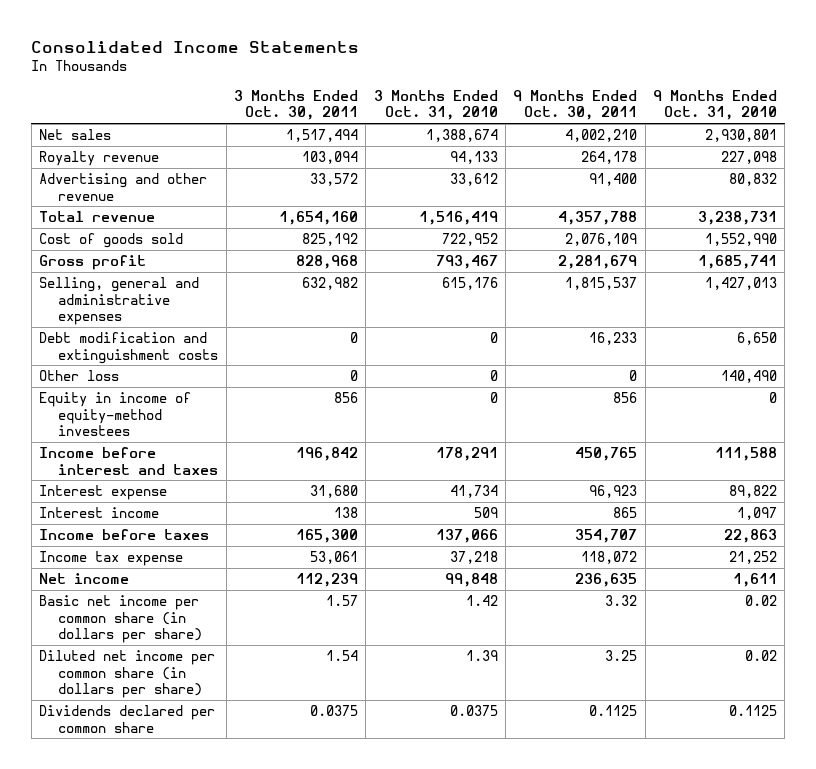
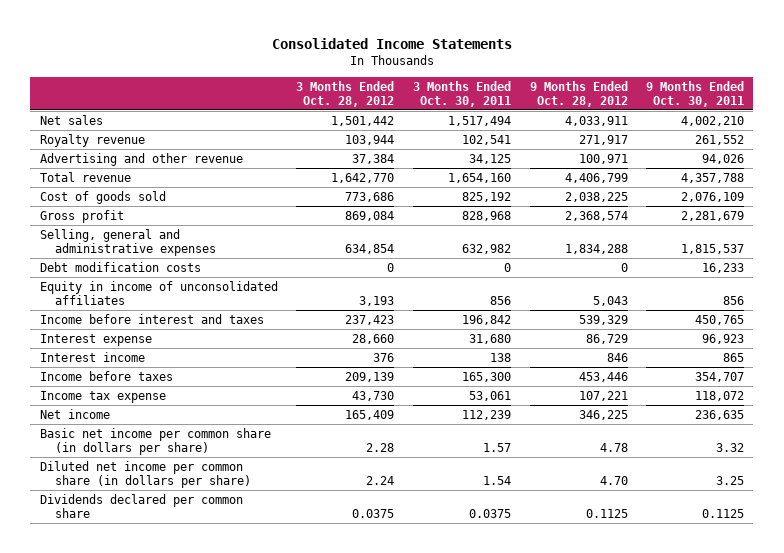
- | 3 Months Ended Oct. 30, 2011 | 3 Months Ended Oct. 31, 2010 | 9 Months Ended Oct. 30, 2011 | 9 Months Ended Oct. 31, 2010
+ | 3 Months Ended Oct. 28, 2012 | 3 Months Ended Oct. 30, 2011 | 9 Months Ended Oct. 28, 2012 | 9 Months Ended Oct. 30, 2011
- Royalty revenue | 103,094 | 94,133 | 264,178 | 227,098
- Advertising and other revenue | 33,572 | 33,612 | 91,400 | 80,832
+ Royalty revenue | 103,944 | 102,541 | 271,917 | 261,552
+ Advertising and other revenue | 37,384 | 34,125 | 100,971 | 94,026
- Debt modification and extinguishment costs | 0 | 0 | 16,233 | 6,650
- Other loss | 0 | 0 | 0 | 140,490
- Equity in income of equity-method investees | 856 | 0 | 856 | 0
+ Debt modification costs | 0 | 0 | 0 | 16,233
+ Equity in income of unconsolidated affiliates | 3,193 | 856 | 5,043 | 856

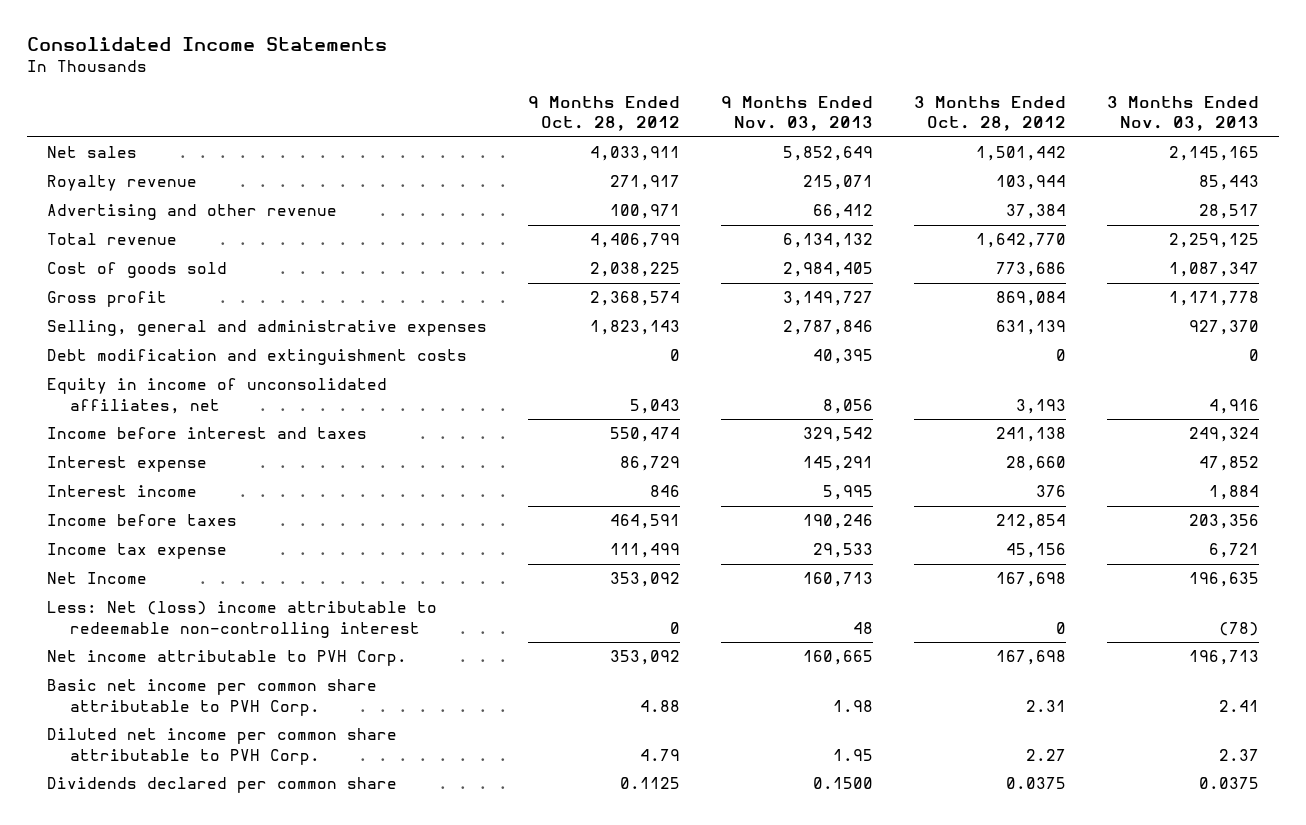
- | 3 Months Ended Oct. 28, 2012 | 3 Months Ended Oct. 30, 2011 | 9 Months Ended Oct. 28, 2012 | 9 Months Ended Oct. 30, 2011
+ | 9 Months Ended Oct. 28, 2012 | 9 Months Ended Nov. 03, 2013 | 3 Months Ended Oct. 28, 2012 | 3 Months Ended Nov. 03, 2013
- Selling, general and administrative expenses | 634,854 | 632,982 | 1,834,288 | 1,815,537
- Debt modification costs | 0 | 0 | 0 | 16,233
- Equity in income of unconsolidated affiliates | 3,193 | 856 | 5,043 | 856
- Income before interest and taxes | 237,423 | 196,842 | 539,329 | 450,765
+ Selling, general and administrative expenses | 1,823,143 | 2,787,846 | 631,139 | 927,370
+ Debt modification and extinguishment costs | 0 | 40,395 | 0 | 0
+ Equity in income of unconsolidated affiliates, net | 5,043 | 8,056 | 3,193 | 4,916
+ Income before interest and taxes | 550,474 | 329,542 | 241,138 | 249,324
- Income before taxes | 209,139 | 165,300 | 453,446 | 354,707
- Income tax expense | 43,730 | 53,061 | 107,221 | 118,072
- Net income | 165,409 | 112,239 | 346,225 | 236,635
- Basic net income per common share (in dollars per share) | 2.28 | 1.57 | 4.78 | 3.32
- Diluted net income per common share (in dollars per share) | 2.24 | 1.54 | 4.70 | 3.25
+ Income before taxes | 464,591 | 190,246 | 212,854 | 203,356
+ Income tax expense | 111,499 | 29,533 | 45,156 | 6,721
+ Net Income | 353,092 | 160,713 | 167,698 | 196,635
+ Less: Net (loss) income attributable to redeemable non-controlling interest | 0 | 48 | 0 | (78)
+ Net income attributable to PVH Corp. | 353,092 | 160,665 | 167,698 | 196,713
+ Basic net income per common share attributable to PVH Corp. | 4.88 | 1.98 | 2.31 | 2.41
+ Diluted net income per common share attributable to PVH Corp. | 4.79 | 1.95 | 2.27 | 2.37

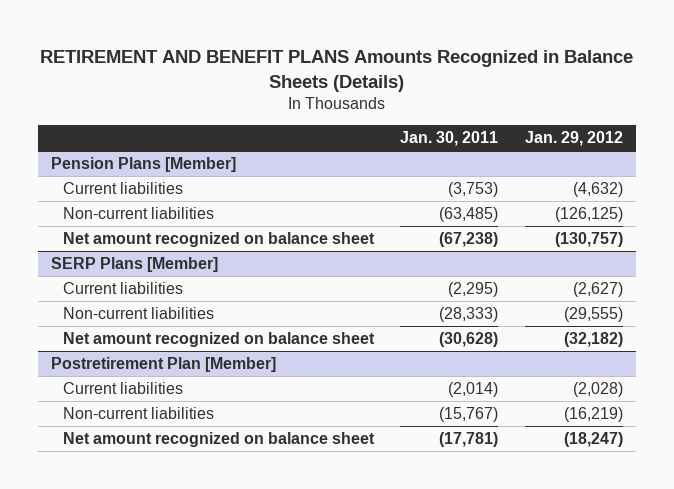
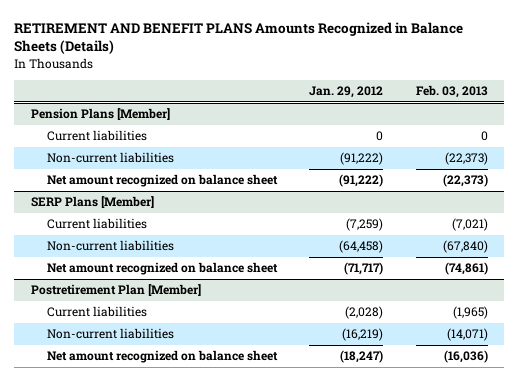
- | Jan. 30, 2011 | Jan. 29, 2012
+ | Jan. 29, 2012 | Feb. 03, 2013
@ Pension Plans [Member]
- Current liabilities | (3,753) | (4,632)
- Non-current liabilities | (63,485) | (126,125)
- Net amount recognized on balance sheet | (67,238) | (130,757)
+ Current liabilities | 0 | 0
+ Non-current liabilities | (91,222) | (22,373)
+ Net amount recognized on balance sheet | (91,222) | (22,373)
@ SERP Plans [Member]
- Current liabilities | (2,295) | (2,627)
- Non-current liabilities | (28,333) | (29,555)
- Net amount recognized on balance sheet | (30,628) | (32,182)
+ Current liabilities | (7,259) | (7,021)
+ Non-current liabilities | (64,458) | (67,840)
+ Net amount recognized on balance sheet | (71,717) | (74,861)

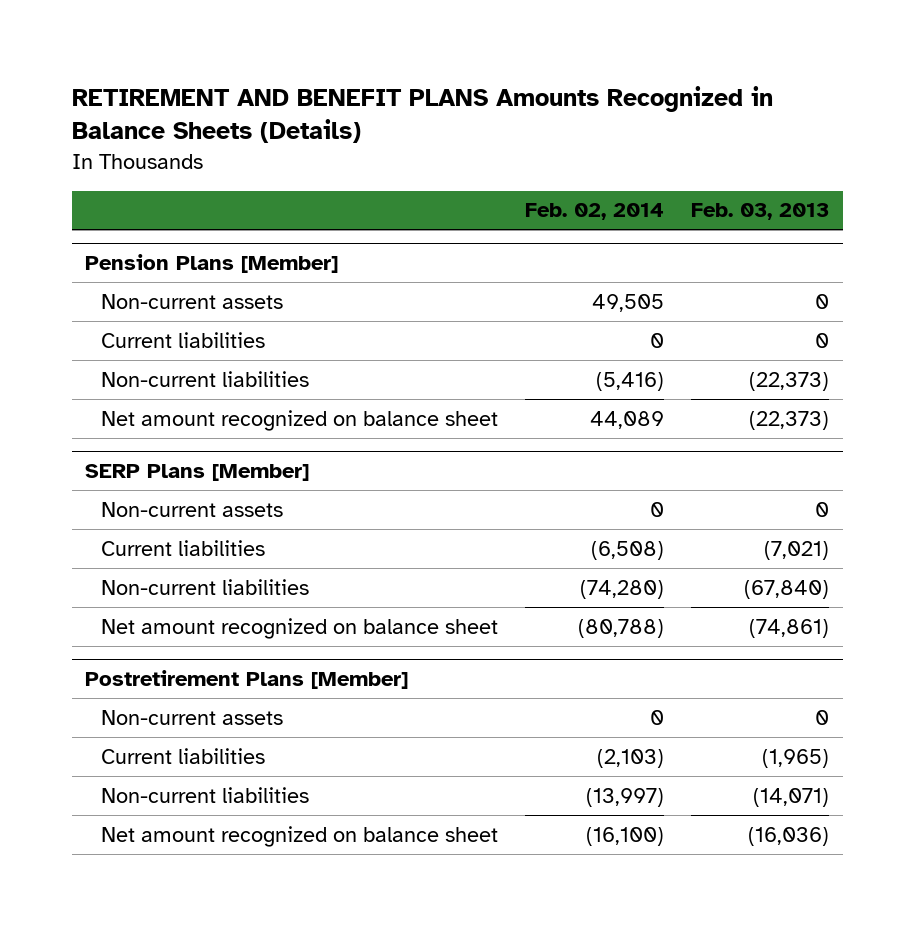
- | Jan. 29, 2012 | Feb. 03, 2013
+ | Feb. 02, 2014 | Feb. 03, 2013
@ Pension Plans [Member]
+ Non-current assets | 49,505 | 0
@ SERP Plans [Member]
+ Non-current assets | 0 | 0
- Postretirement Plan [Member]
+ Postretirement Plans [Member]
+ Non-current assets | 0 | 0

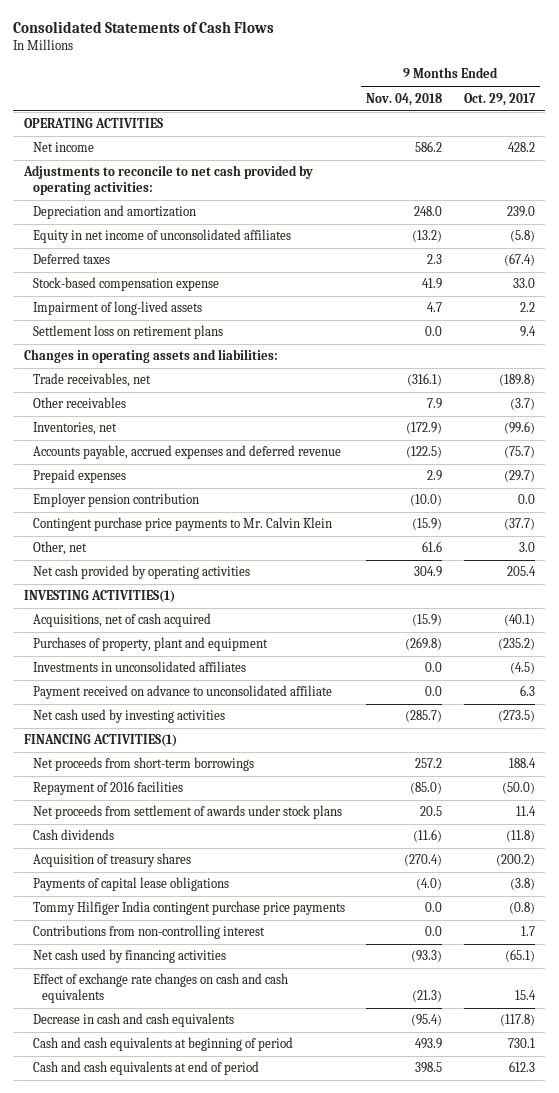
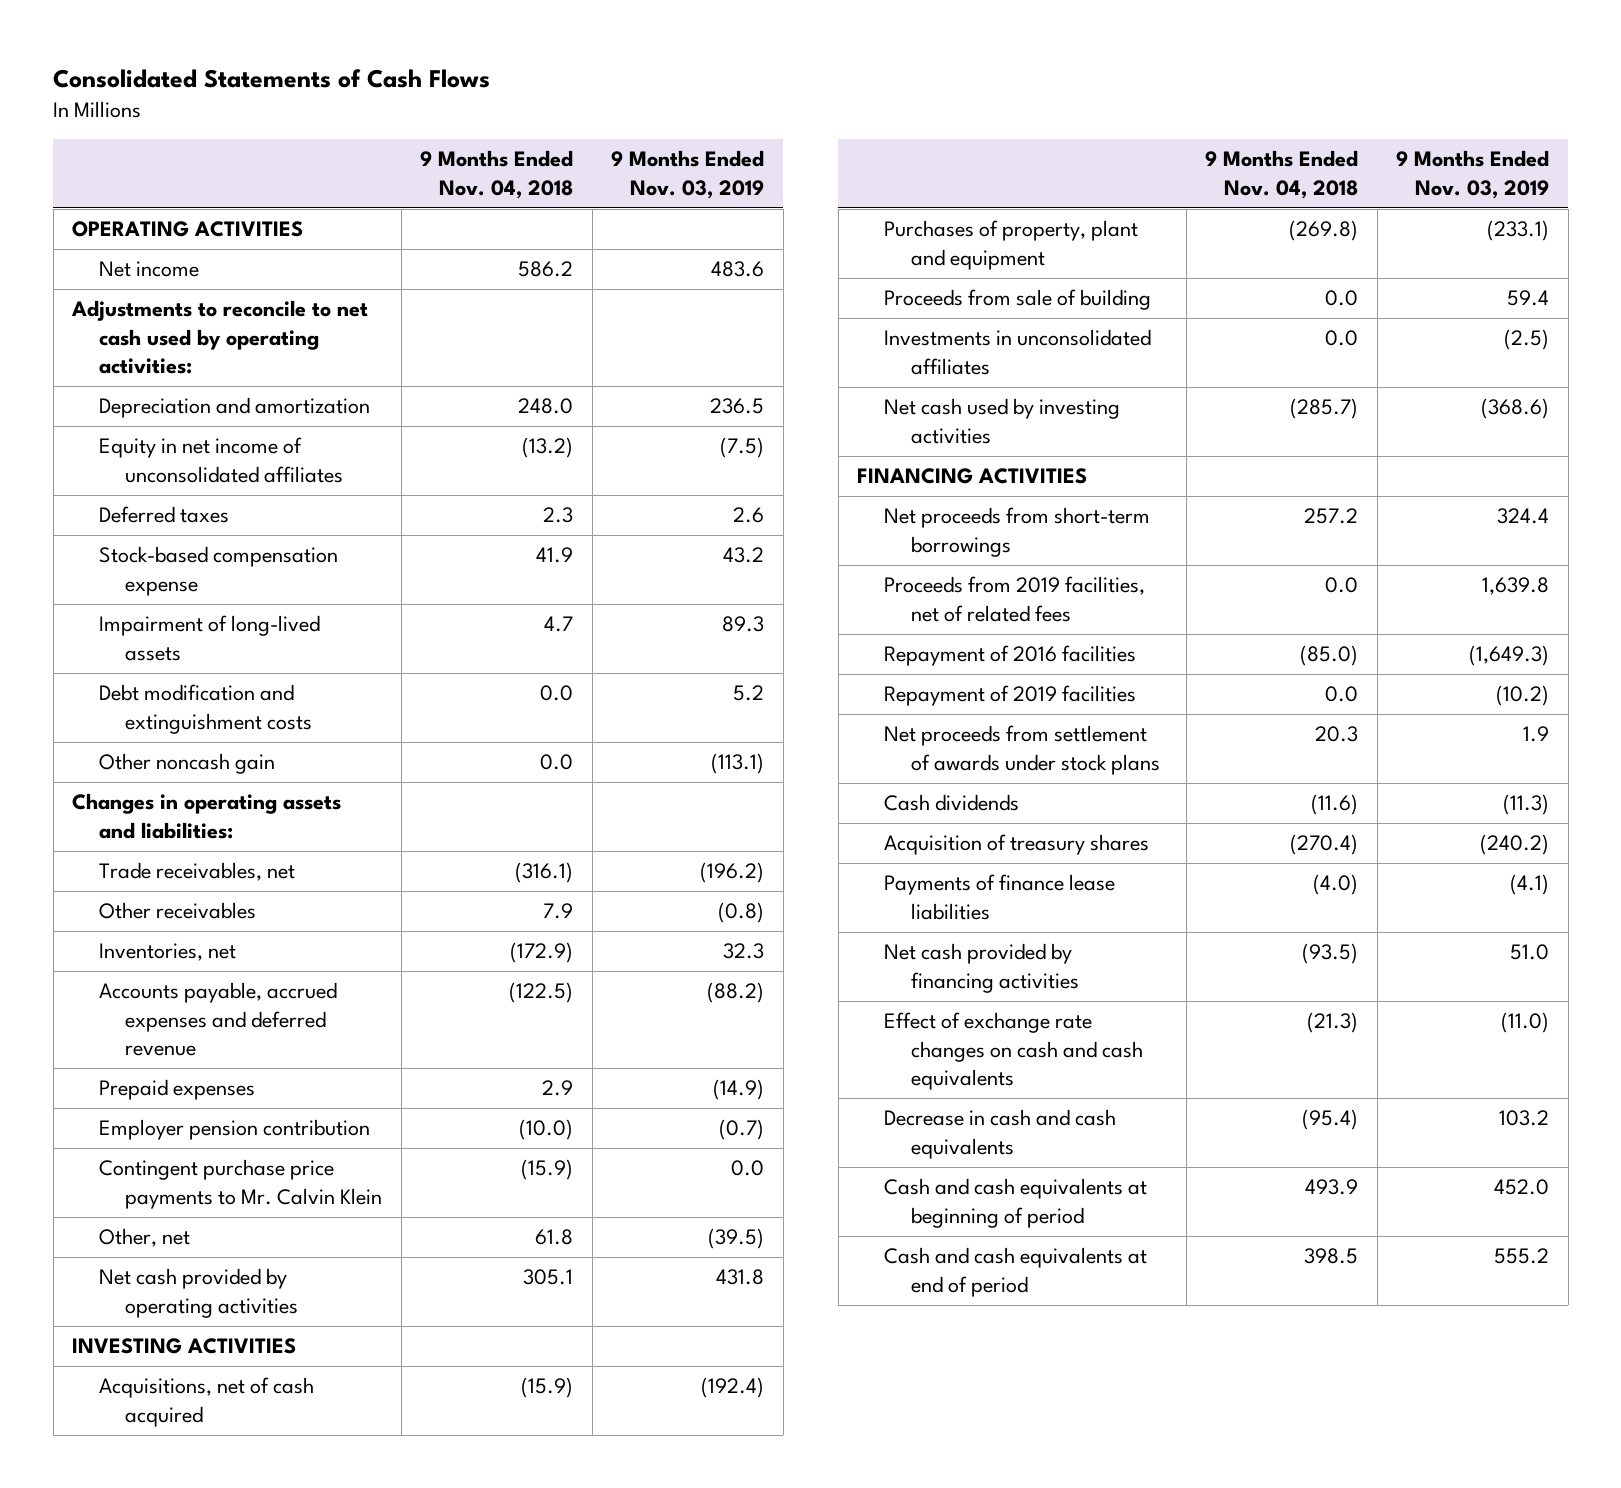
- | 9 Months Ended Nov. 04, 2018 | 9 Months Ended Oct. 29, 2017
+ | 9 Months Ended Nov. 04, 2018 | 9 Months Ended Nov. 03, 2019
- Adjustments to reconcile to net cash provided by operating activities:
+ Adjustments to reconcile to net cash used by operating activities:
- Settlement loss on retirement plans | 0.0 | 9.4
+ Debt modification and extinguishment costs | 0.0 | 5.2
+ Other noncash gain | 0.0 | (113.1)
- Other, net | 61.6 | 3.0
- Net cash provided by operating activities | 304.9 | 205.4
- INVESTING ACTIVITIES(1)
+ Other, net | 61.8 | (39.5)
+ Net cash provided by operating activities | 305.1 | 431.8
+ INVESTING ACTIVITIES
+ Proceeds from sale of building | 0.0 | 59.4
- Payment received on advance to unconsolidated affiliate | 0.0 | 6.3
- FINANCING ACTIVITIES(1)
+ FINANCING ACTIVITIES
+ Proceeds from 2019 facilities, net of related fees | 0.0 | 1,639.8
- Net proceeds from settlement of awards under stock plans | 20.5 | 11.4
+ Repayment of 2019 facilities | 0.0 | (10.2)
+ Net proceeds from settlement of awards under stock plans | 20.3 | 1.9
- Payments of capital lease obligations | (4.0) | (3.8)
- Tommy Hilfiger India contingent purchase price payments | 0.0 | (0.8)
- Contributions from non-controlling interest | 0.0 | 1.7
- Net cash used by financing activities | (93.3) | (65.1)
+ Payments of finance lease liabilities | (4.0) | (4.1)
+ Net cash provided by financing activities | (93.5) | 51.0

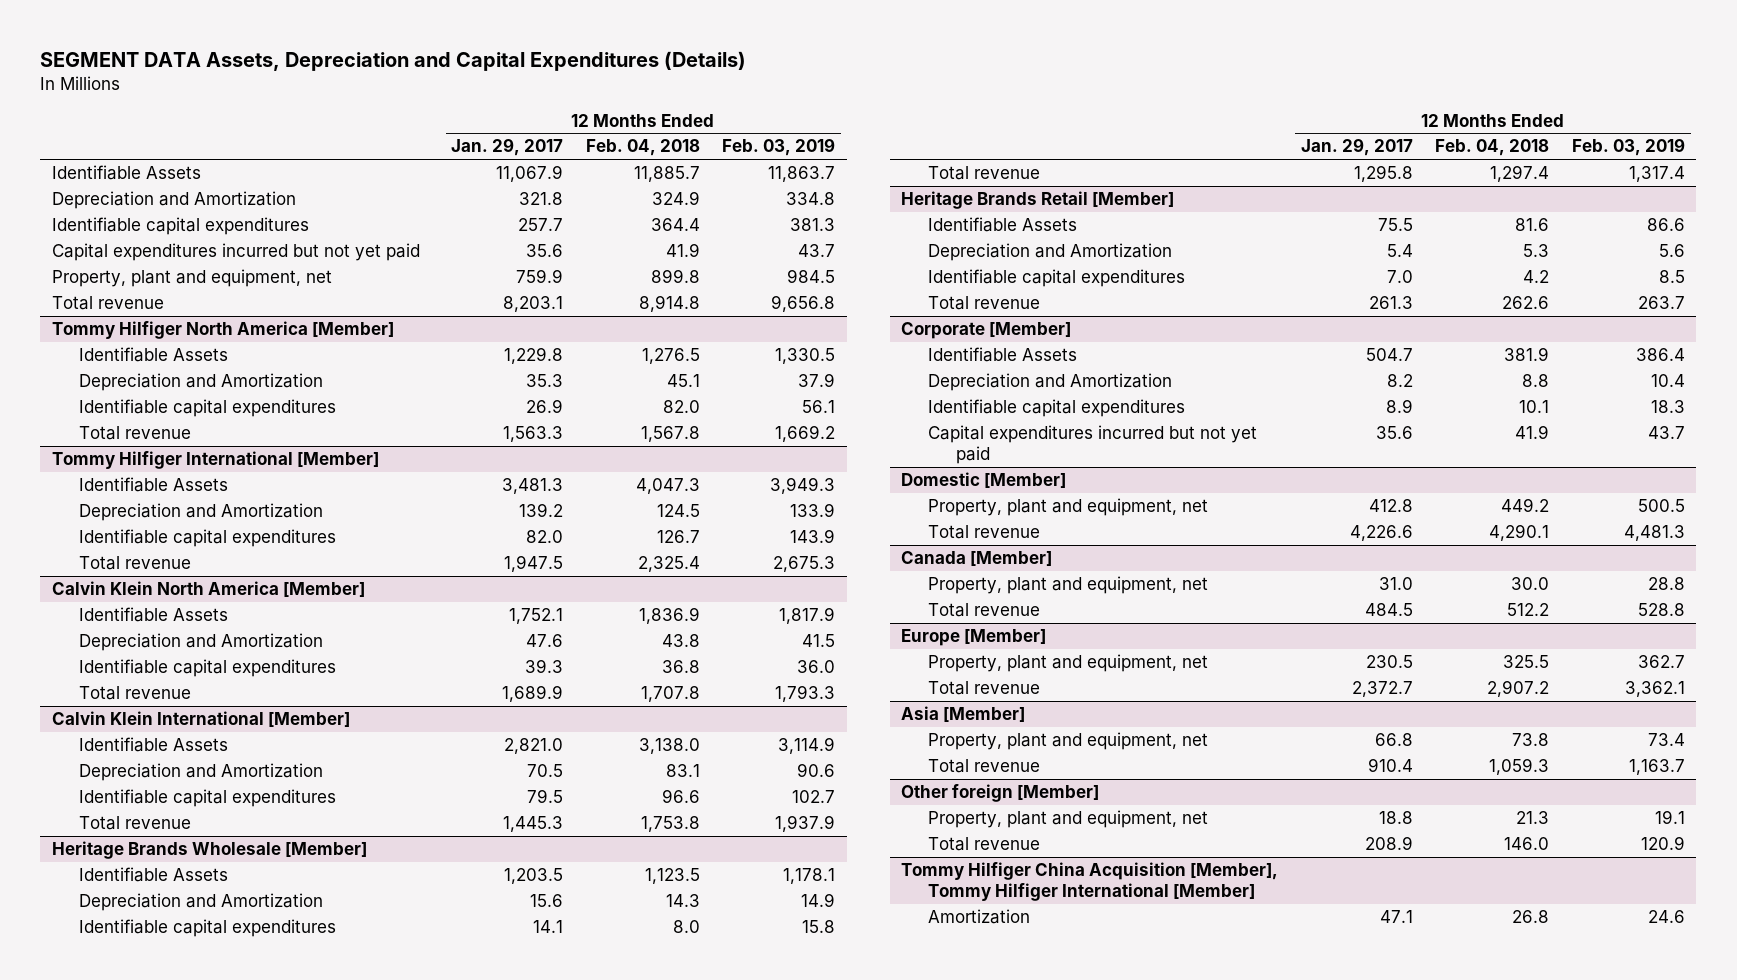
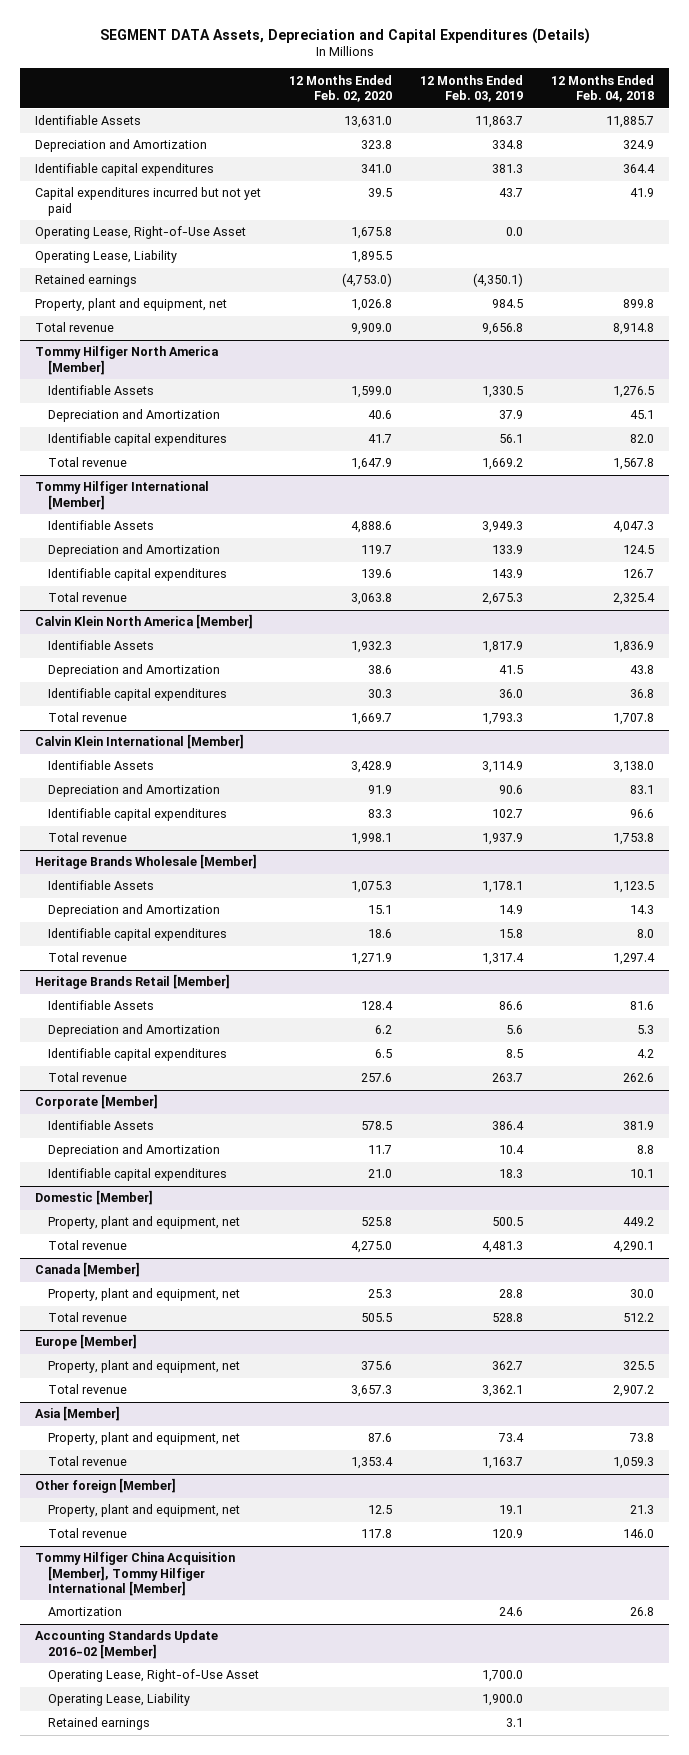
- | 12 Months Ended Jan. 29, 2017 | 12 Months Ended Feb. 04, 2018 | 12 Months Ended Feb. 03, 2019
+ | 12 Months Ended Feb. 02, 2020 | 12 Months Ended Feb. 03, 2019 | 12 Months Ended Feb. 04, 2018
+ Operating Lease, Right-of-Use Asset | 1,675.8 | 0.0 |
+ Operating Lease, Liability | 1,895.5 | |
+ Retained earnings | (4,753.0) | (4,350.1) |
@ Corporate [Member]
- Capital expenditures incurred but not yet paid | 35.6 | 41.9 | 43.7
+ Accounting Standards Update 2016-02 [Member]
+ Operating Lease, Right-of-Use Asset | | 1,700.0 |
+ Operating Lease, Liability | | 1,900.0 |
+ Retained earnings | | 3.1 |

